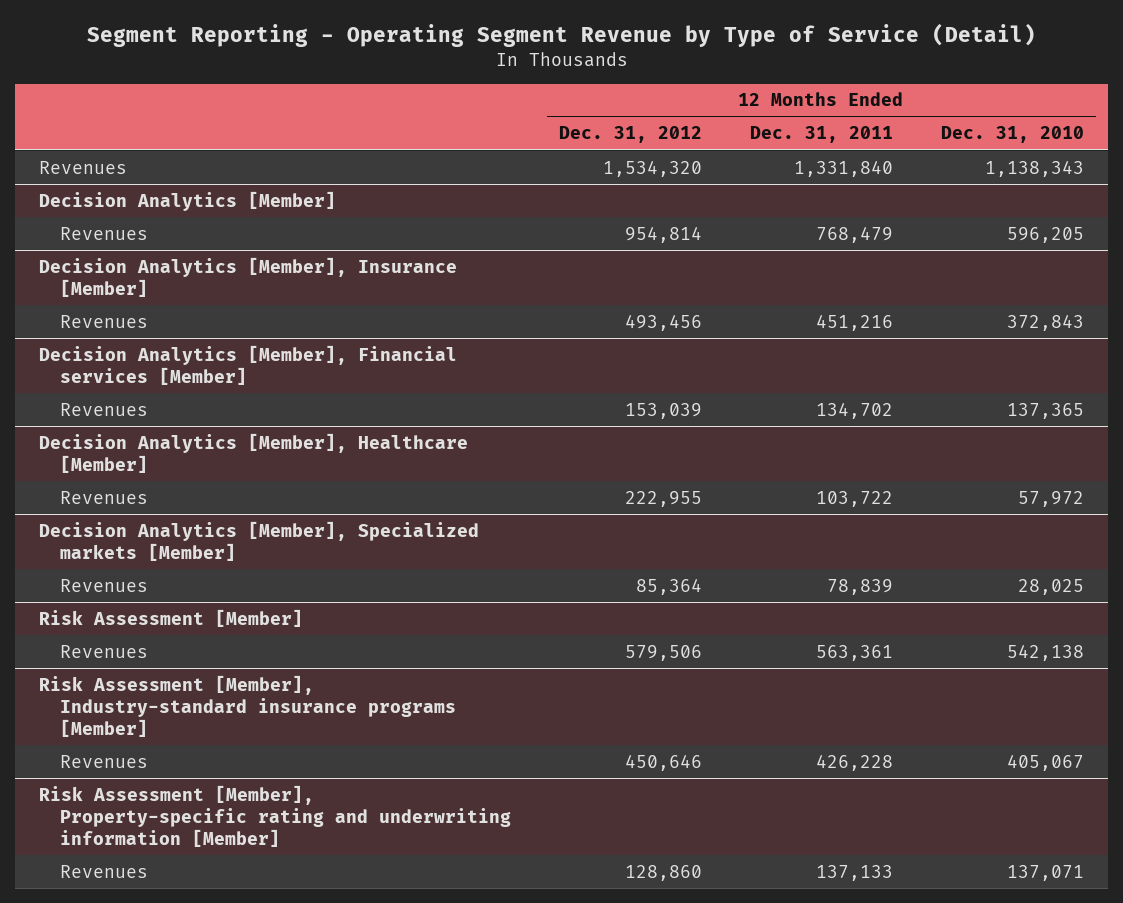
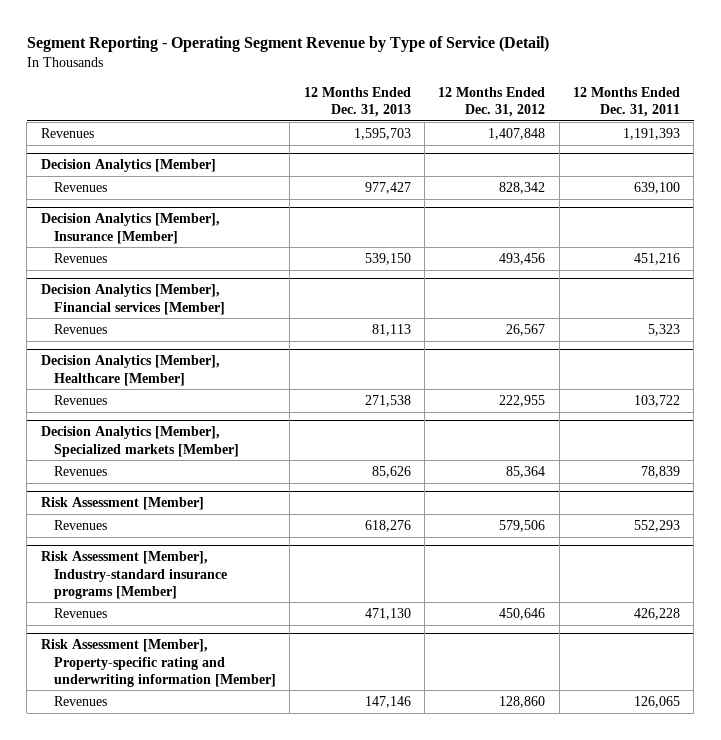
- | 12 Months Ended Dec. 31, 2012 | 12 Months Ended Dec. 31, 2011 | 12 Months Ended Dec. 31, 2010
+ | 12 Months Ended Dec. 31, 2013 | 12 Months Ended Dec. 31, 2012 | 12 Months Ended Dec. 31, 2011
- Revenues | 1,534,320 | 1,331,840 | 1,138,343
+ Revenues | 1,595,703 | 1,407,848 | 1,191,393
@ Decision Analytics [Member]
- Revenues | 954,814 | 768,479 | 596,205
+ Revenues | 977,427 | 828,342 | 639,100
@ Decision Analytics [Member], Financial services [Member]
- Revenues | 153,039 | 134,702 | 137,365
+ Revenues | 81,113 | 26,567 | 5,323
@ Risk Assessment [Member]
- Revenues | 579,506 | 563,361 | 542,138
+ Revenues | 618,276 | 579,506 | 552,293
@ Risk Assessment [Member], Property-specific rating and underwriting information [Member]
- Revenues | 128,860 | 137,133 | 137,071
+ Revenues | 147,146 | 128,860 | 126,065

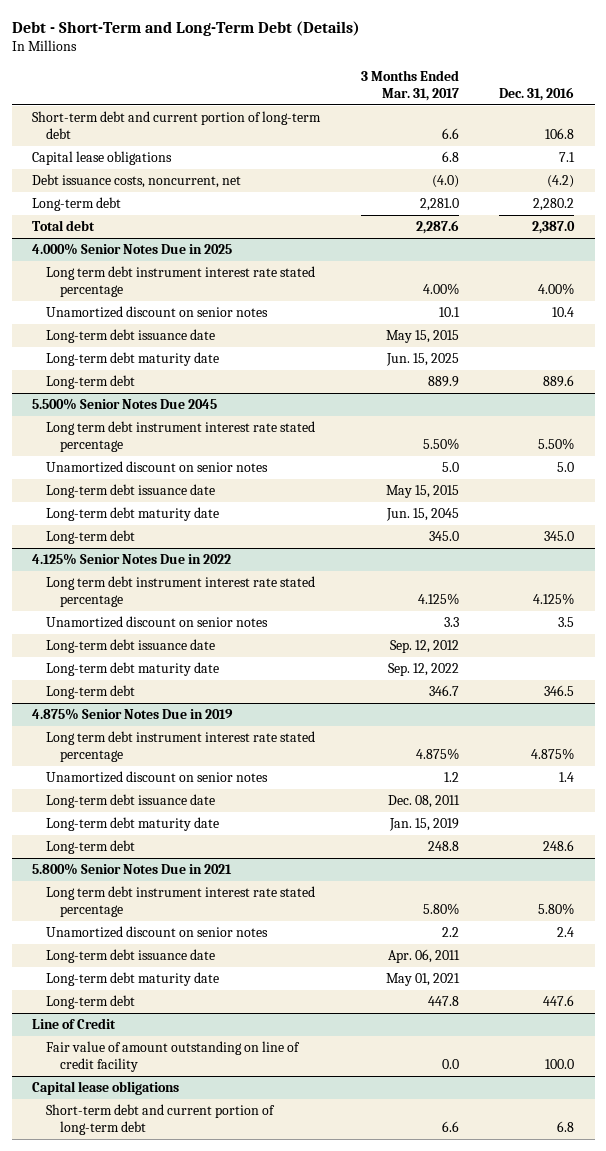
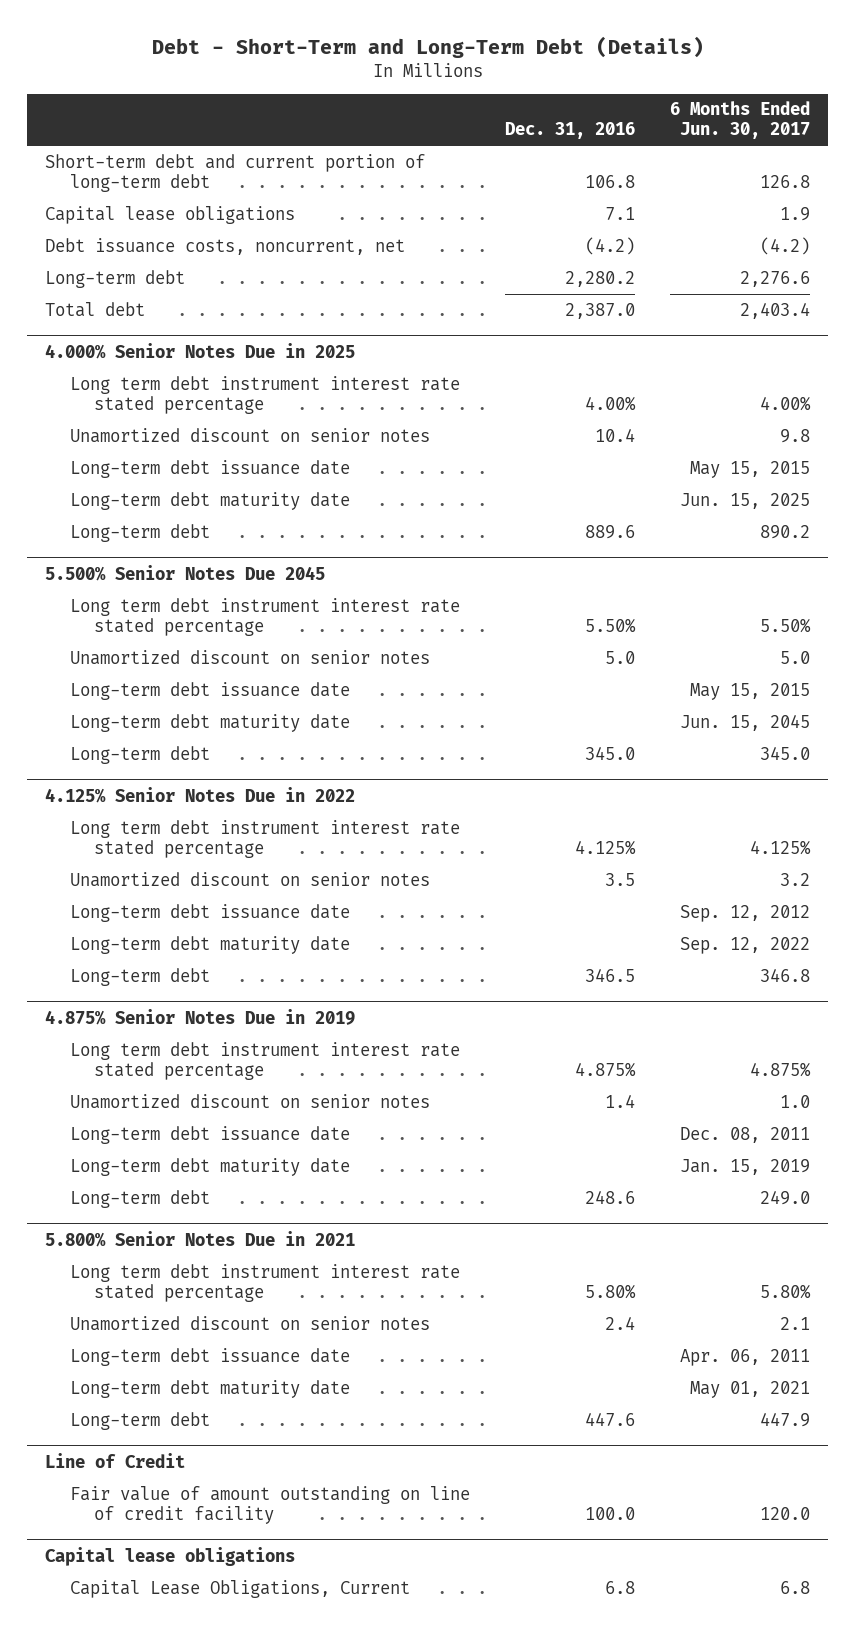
- | 3 Months Ended Mar. 31, 2017 | Dec. 31, 2016
+ | Dec. 31, 2016 | 6 Months Ended Jun. 30, 2017
@ Capital lease obligations
- Short-term debt and current portion of long-term debt | 6.6 | 6.8
+ Capital Lease Obligations, Current | 6.8 | 6.8

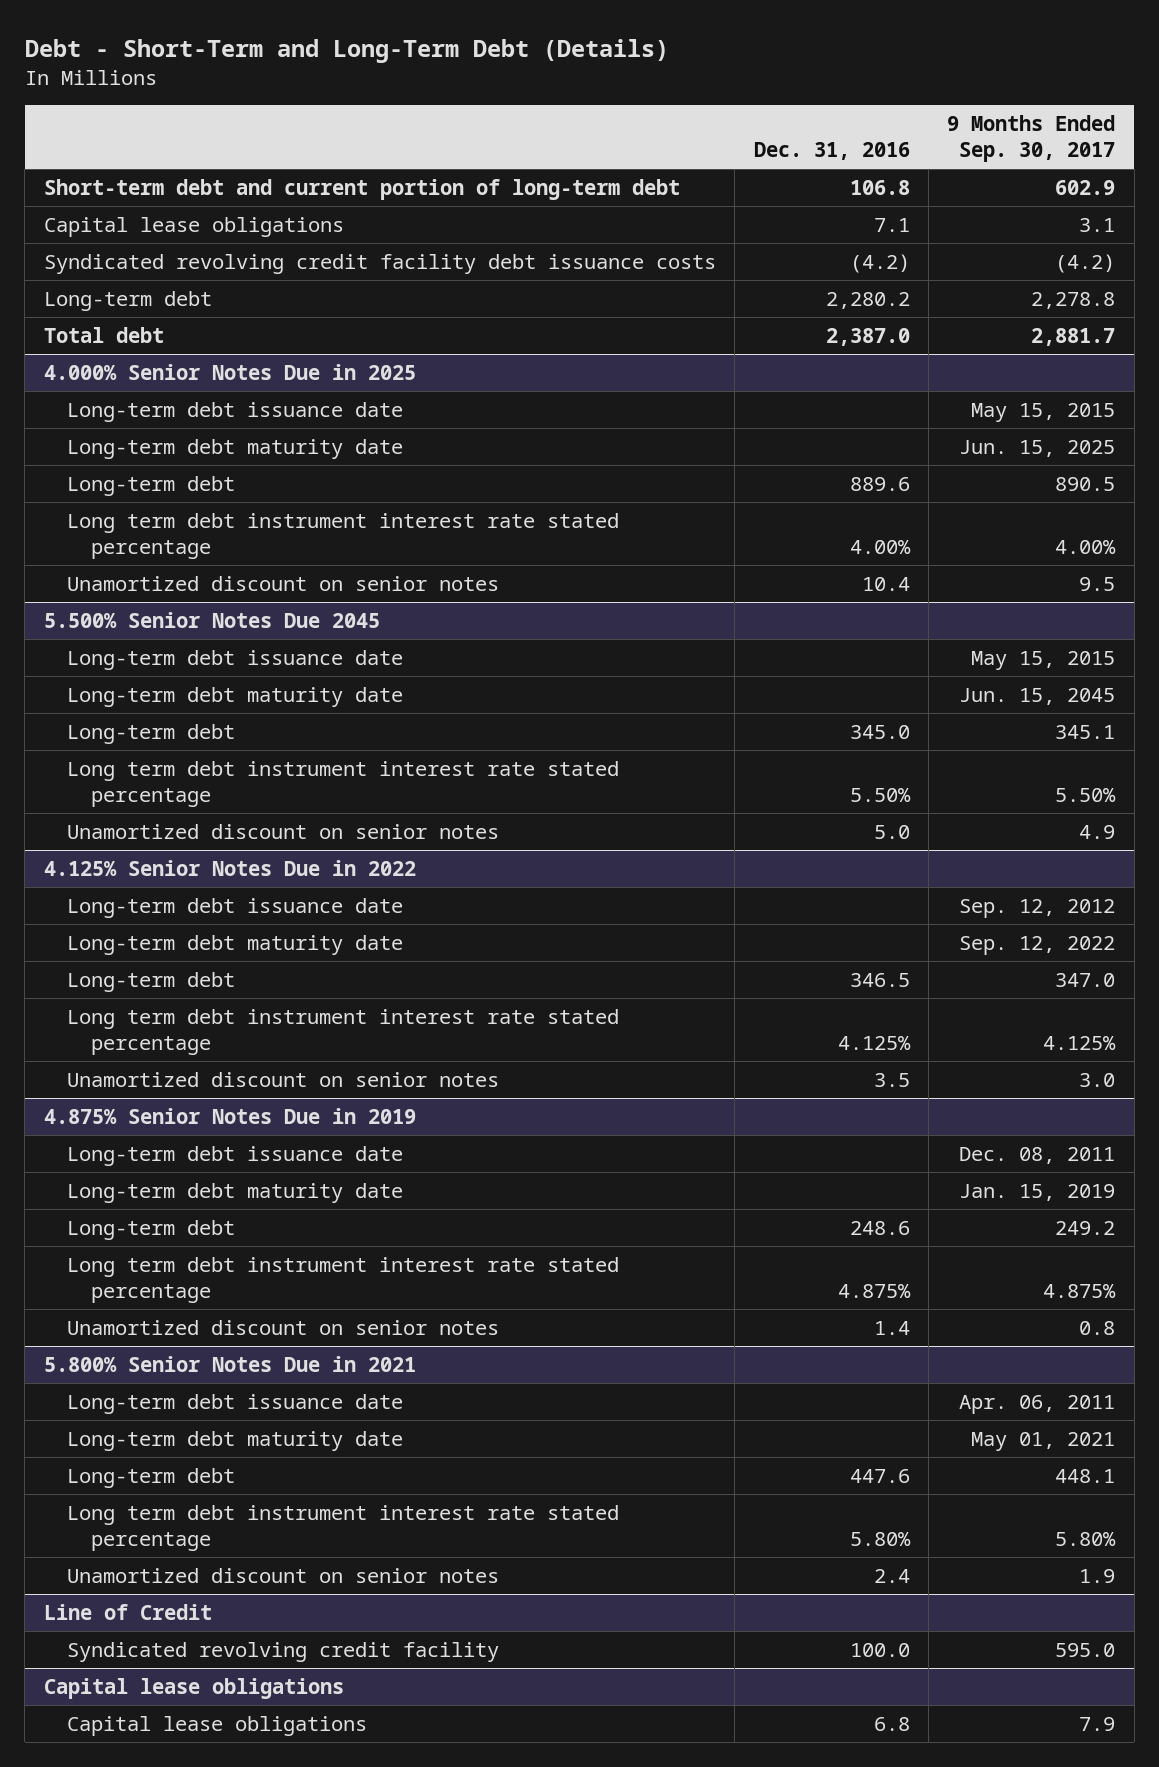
- | Dec. 31, 2016 | 6 Months Ended Jun. 30, 2017
+ | Dec. 31, 2016 | 9 Months Ended Sep. 30, 2017
- Debt issuance costs, noncurrent, net | (4.2) | (4.2)
+ Syndicated revolving credit facility debt issuance costs | (4.2) | (4.2)
@ 4.000% Senior Notes Due in 2025
moved down: Long term debt instrument interest rate stated percentage | 4.00% | 4.00%
moved down: Unamortized discount on senior notes | 10.4 | 9.5
@ 5.500% Senior Notes Due 2045
moved down: Long term debt instrument interest rate stated percentage | 5.50% | 5.50%
moved down: Unamortized discount on senior notes | 5.0 | 4.9
@ 4.125% Senior Notes Due in 2022
moved down: Long term debt instrument interest rate stated percentage | 4.125% | 4.125%
moved down: Unamortized discount on senior notes | 3.5 | 3.0
@ 4.875% Senior Notes Due in 2019
moved down: Long term debt instrument interest rate stated percentage | 4.875% | 4.875%
moved down: Unamortized discount on senior notes | 1.4 | 0.8
@ 5.800% Senior Notes Due in 2021
moved down: Long term debt instrument interest rate stated percentage | 5.80% | 5.80%
moved down: Unamortized discount on senior notes | 2.4 | 1.9
@ Line of Credit
- Fair value of amount outstanding on line of credit facility | 100.0 | 120.0
+ Syndicated revolving credit facility | 100.0 | 595.0
@ Capital lease obligations
- Capital Lease Obligations, Current | 6.8 | 6.8
+ Capital lease obligations | 6.8 | 7.9

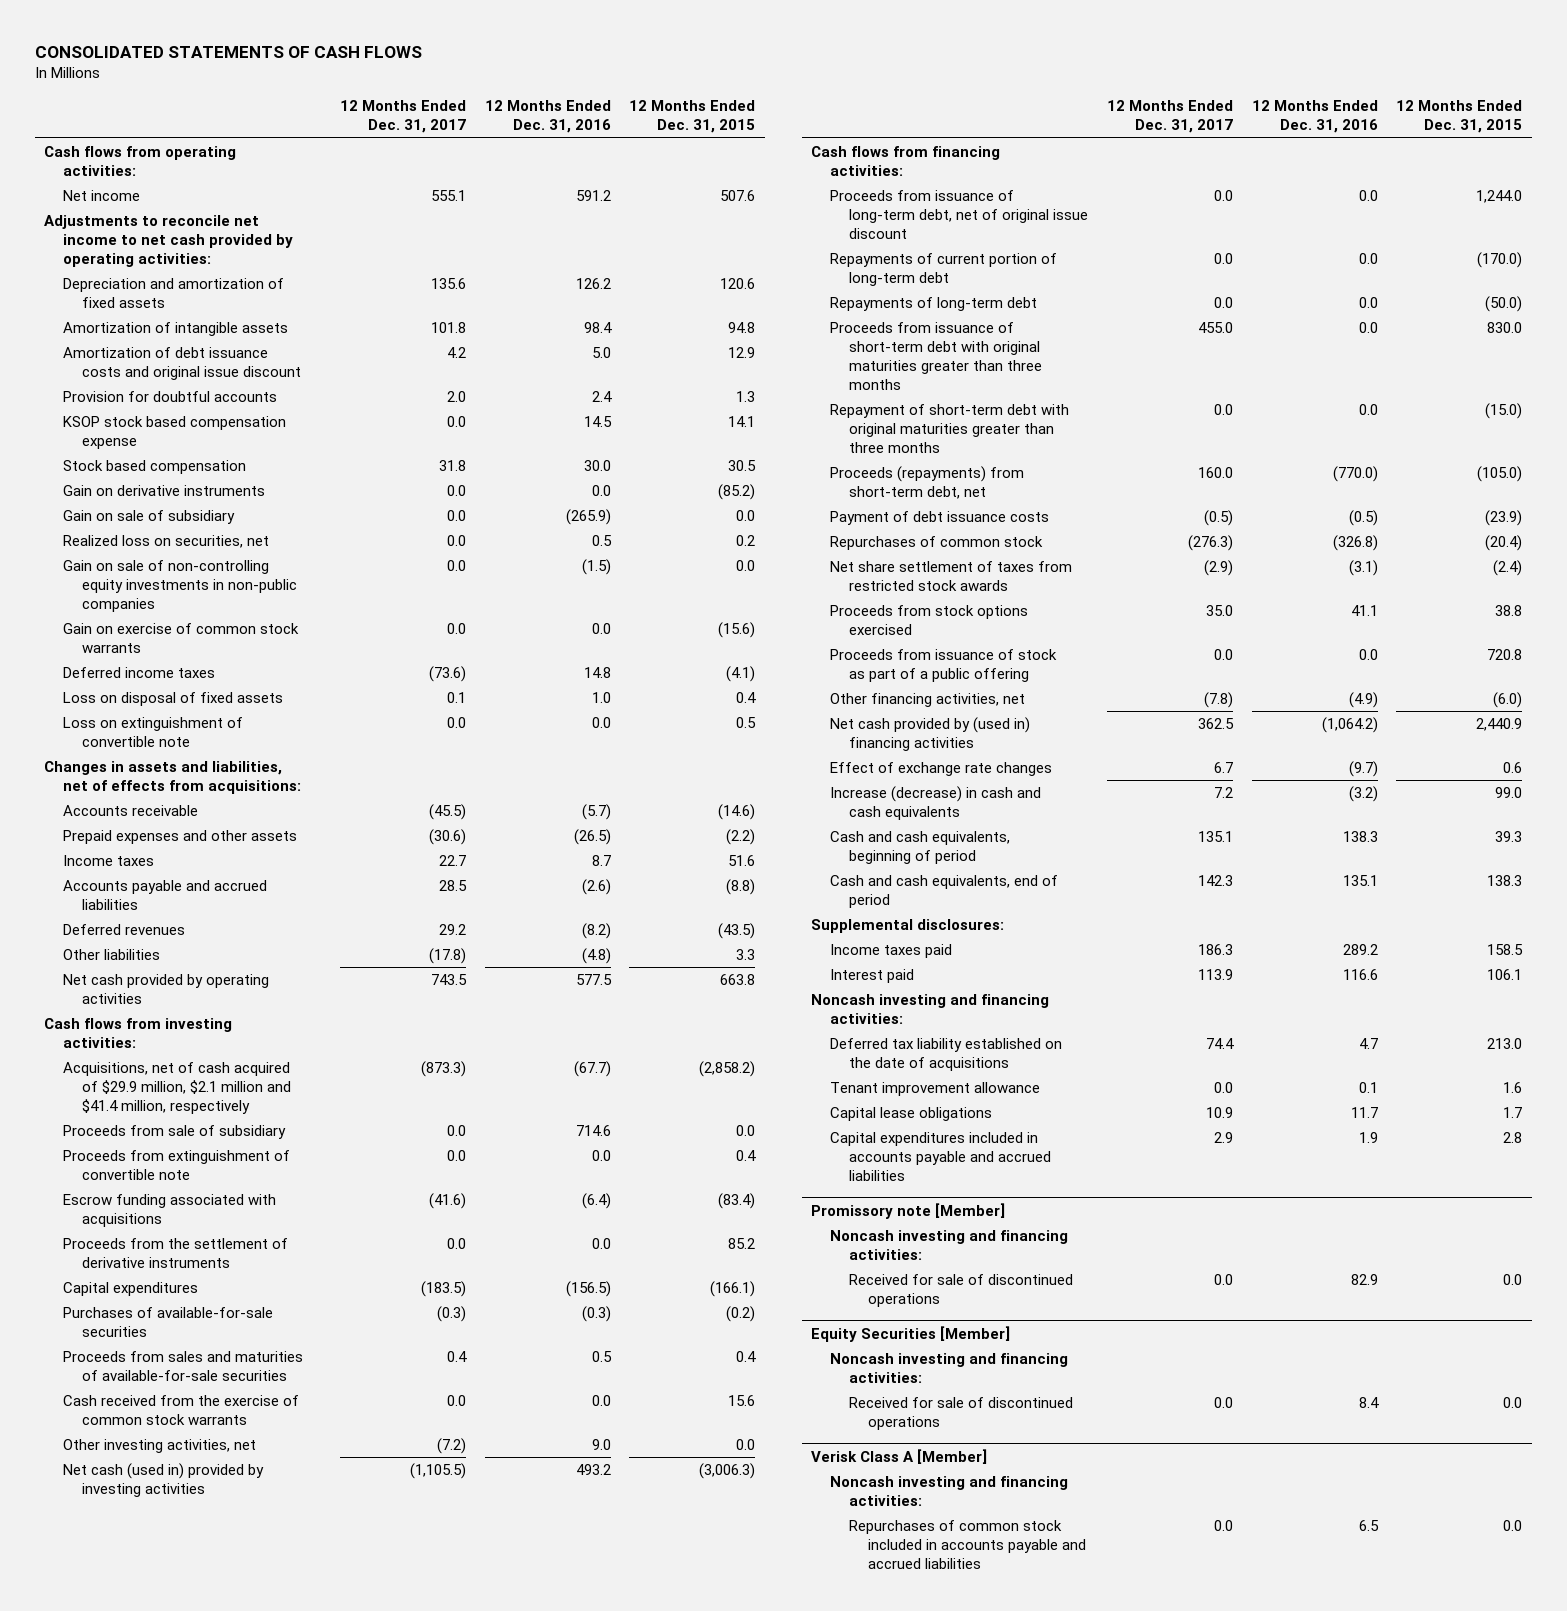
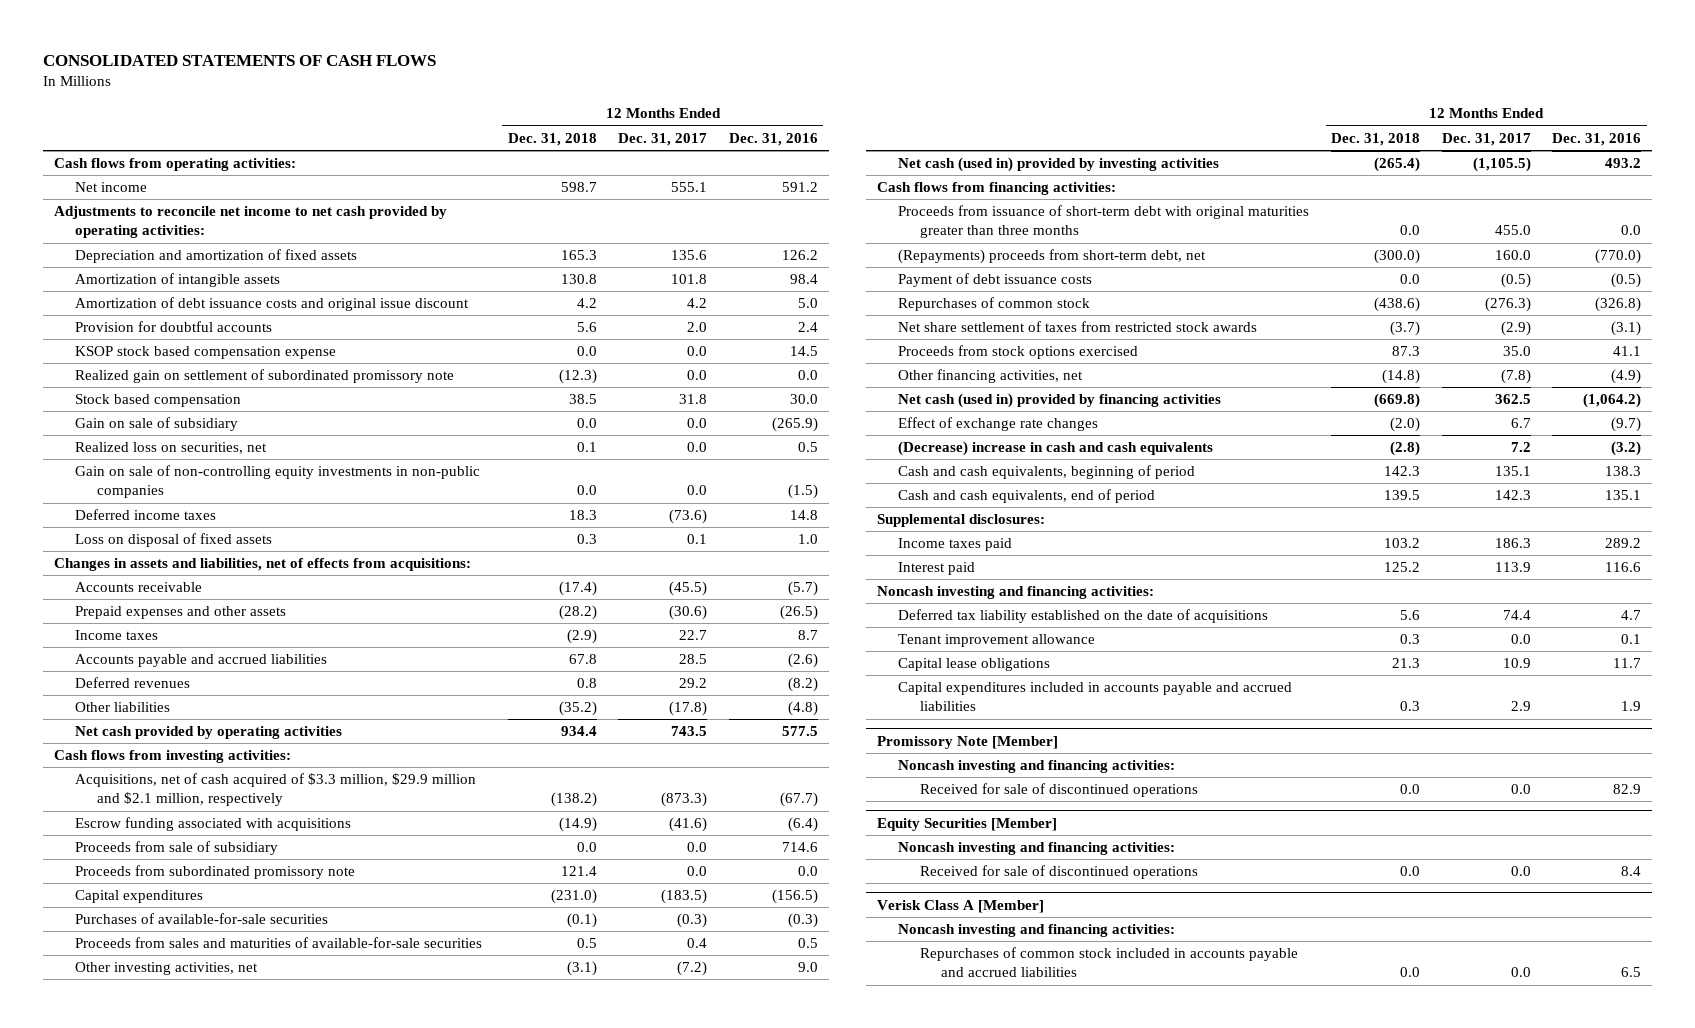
- | 12 Months Ended Dec. 31, 2017 | 12 Months Ended Dec. 31, 2016 | 12 Months Ended Dec. 31, 2015
+ | 12 Months Ended Dec. 31, 2018 | 12 Months Ended Dec. 31, 2017 | 12 Months Ended Dec. 31, 2016
+ Realized gain on settlement of subordinated promissory note | (12.3) | 0.0 | 0.0
- Gain on derivative instruments | 0.0 | 0.0 | (85.2)
- Gain on exercise of common stock warrants | 0.0 | 0.0 | (15.6)
- Loss on extinguishment of convertible note | 0.0 | 0.0 | 0.5
- Acquisitions, net of cash acquired of $29.9 million, $2.1 million and $41.4 million, respectively | (873.3) | (67.7) | (2,858.2)
- Proceeds from extinguishment of convertible note | 0.0 | 0.0 | 0.4
+ Acquisitions, net of cash acquired of $3.3 million, $29.9 million and $2.1 million, respectively | (138.2) | (873.3) | (67.7)
- Proceeds from the settlement of derivative instruments | 0.0 | 0.0 | 85.2
moved down: Proceeds from sale of subsidiary | 0.0 | 0.0 | 714.6
+ Proceeds from subordinated promissory note | 121.4 | 0.0 | 0.0
- Cash received from the exercise of common stock warrants | 0.0 | 0.0 | 15.6
- Proceeds from issuance of long-term debt, net of original issue discount | 0.0 | 0.0 | 1,244.0
- Repayments of current portion of long-term debt | 0.0 | 0.0 | (170.0)
- Repayments of long-term debt | 0.0 | 0.0 | (50.0)
- Repayment of short-term debt with original maturities greater than three months | 0.0 | 0.0 | (15.0)
- Proceeds (repayments) from short-term debt, net | 160.0 | (770.0) | (105.0)
+ (Repayments) proceeds from short-term debt, net | (300.0) | 160.0 | (770.0)
- Proceeds from issuance of stock as part of a public offering | 0.0 | 0.0 | 720.8
- Net cash provided by (used in) financing activities | 362.5 | (1,064.2) | 2,440.9
+ Net cash (used in) provided by financing activities | (669.8) | 362.5 | (1,064.2)
- Increase (decrease) in cash and cash equivalents | 7.2 | (3.2) | 99.0
+ (Decrease) increase in cash and cash equivalents | (2.8) | 7.2 | (3.2)
- Promissory note [Member]
+ Promissory Note [Member]

